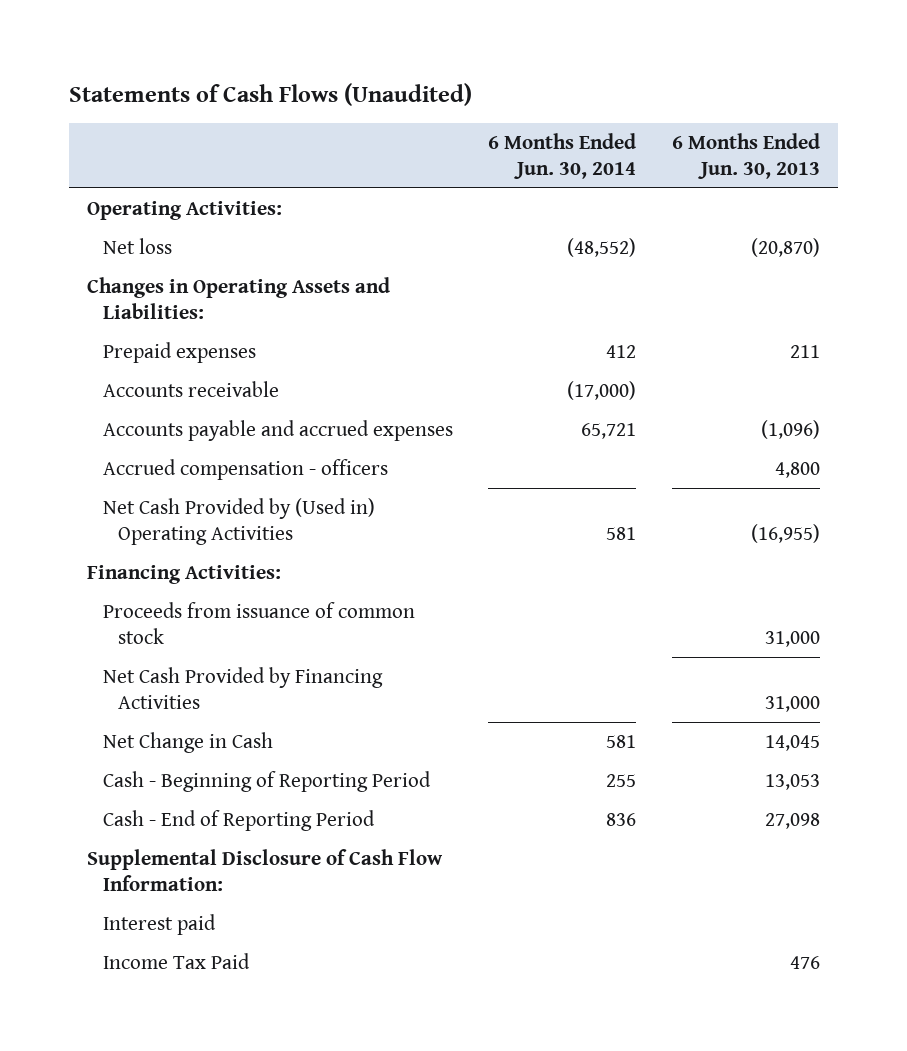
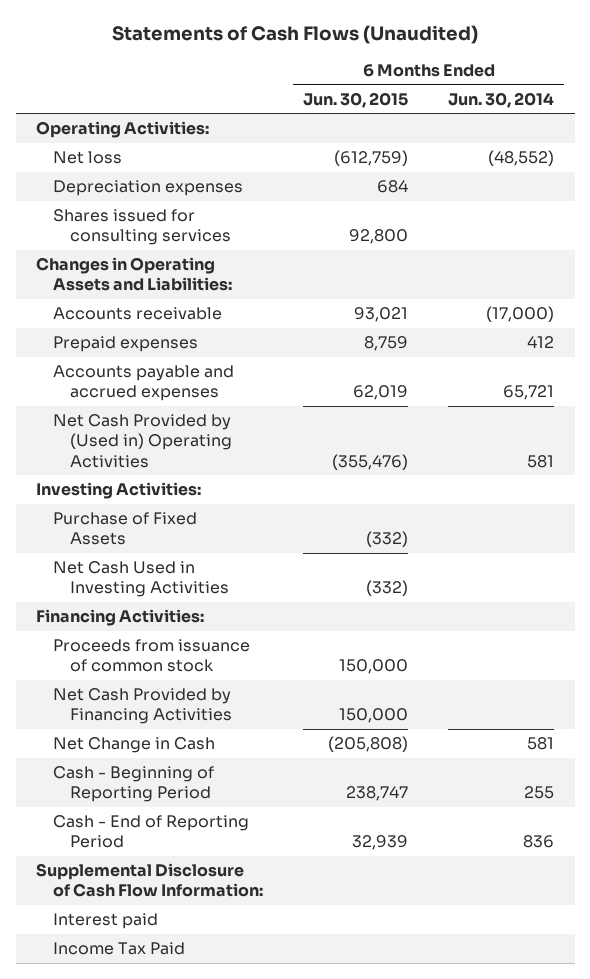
- | 6 Months Ended Jun. 30, 2014 | 6 Months Ended Jun. 30, 2013
+ | 6 Months Ended Jun. 30, 2015 | 6 Months Ended Jun. 30, 2014
+ Depreciation expenses | 684 |
+ Shares issued for consulting services | 92,800 |
moved down: Prepaid expenses | 8,759 | 412
- Accrued compensation - officers | | 4,800
+ Investing Activities:
+ Purchase of Fixed Assets | (332) |
+ Net Cash Used in Investing Activities | (332) |

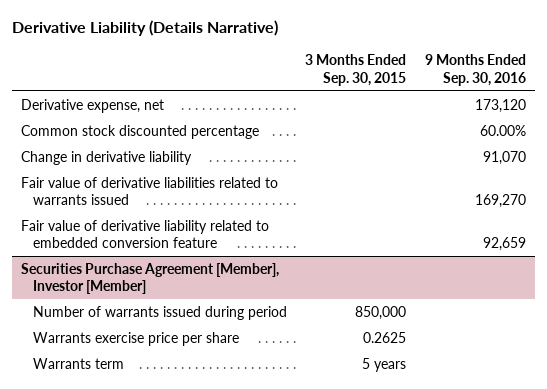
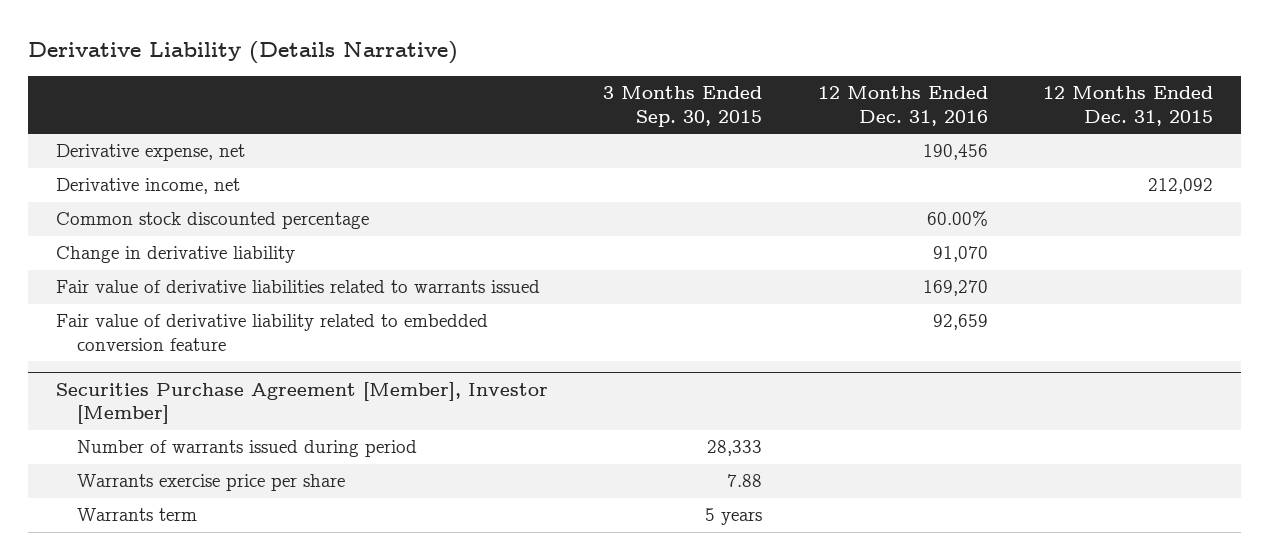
- | 3 Months Ended Sep. 30, 2015 | 9 Months Ended Sep. 30, 2016
+ | 3 Months Ended Sep. 30, 2015 | 12 Months Ended Dec. 31, 2016 | 12 Months Ended Dec. 31, 2015
+ Derivative income, net | | | 212,092
@ Securities Purchase Agreement [Member], Investor [Member]
- Number of warrants issued during period | 850,000 |
- Warrants exercise price per share | 0.2625 |
+ Number of warrants issued during period | 28,333 | |
+ Warrants exercise price per share | 7.88 | |

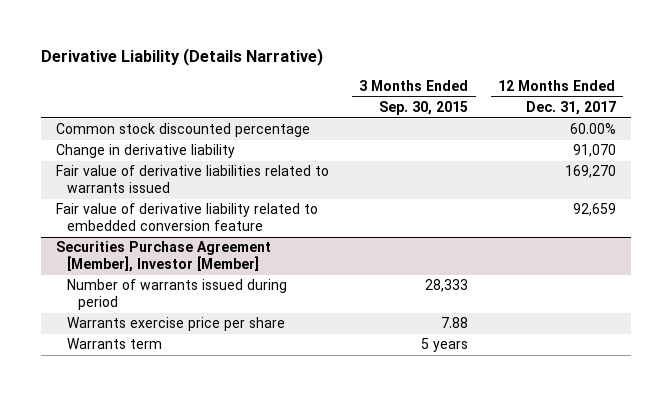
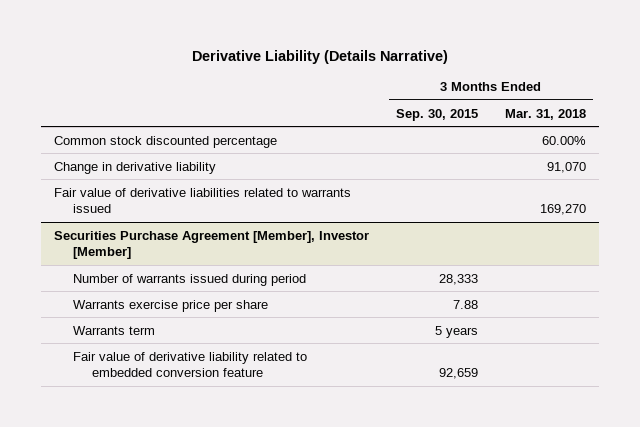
- | 3 Months Ended Sep. 30, 2015 | 12 Months Ended Dec. 31, 2017
+ | 3 Months Ended Sep. 30, 2015 | 3 Months Ended Mar. 31, 2018
- Fair value of derivative liability related to embedded conversion feature | | 92,659
@ Securities Purchase Agreement [Member], Investor [Member]
+ Fair value of derivative liability related to embedded conversion feature | 92,659 |

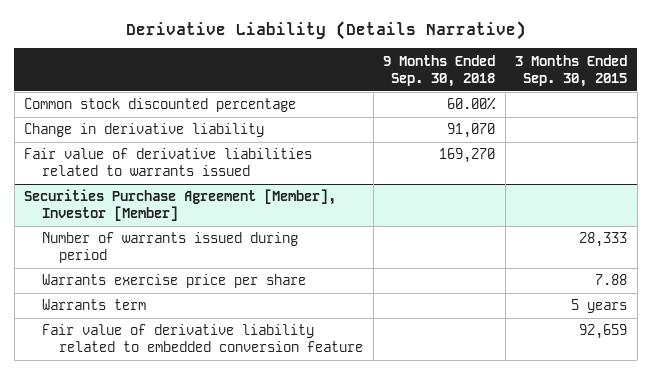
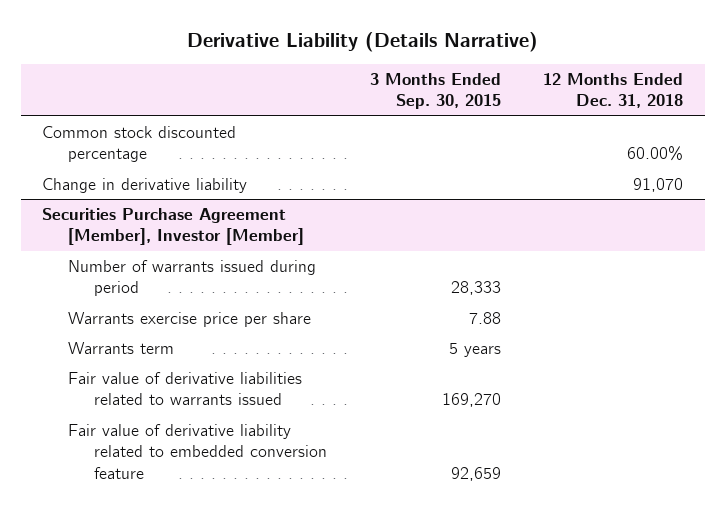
- | 9 Months Ended Sep. 30, 2018 | 3 Months Ended Sep. 30, 2015
+ | 3 Months Ended Sep. 30, 2015 | 12 Months Ended Dec. 31, 2018
- Fair value of derivative liabilities related to warrants issued | 169,270 |
@ Securities Purchase Agreement [Member], Investor [Member]
+ Fair value of derivative liabilities related to warrants issued | 169,270 |

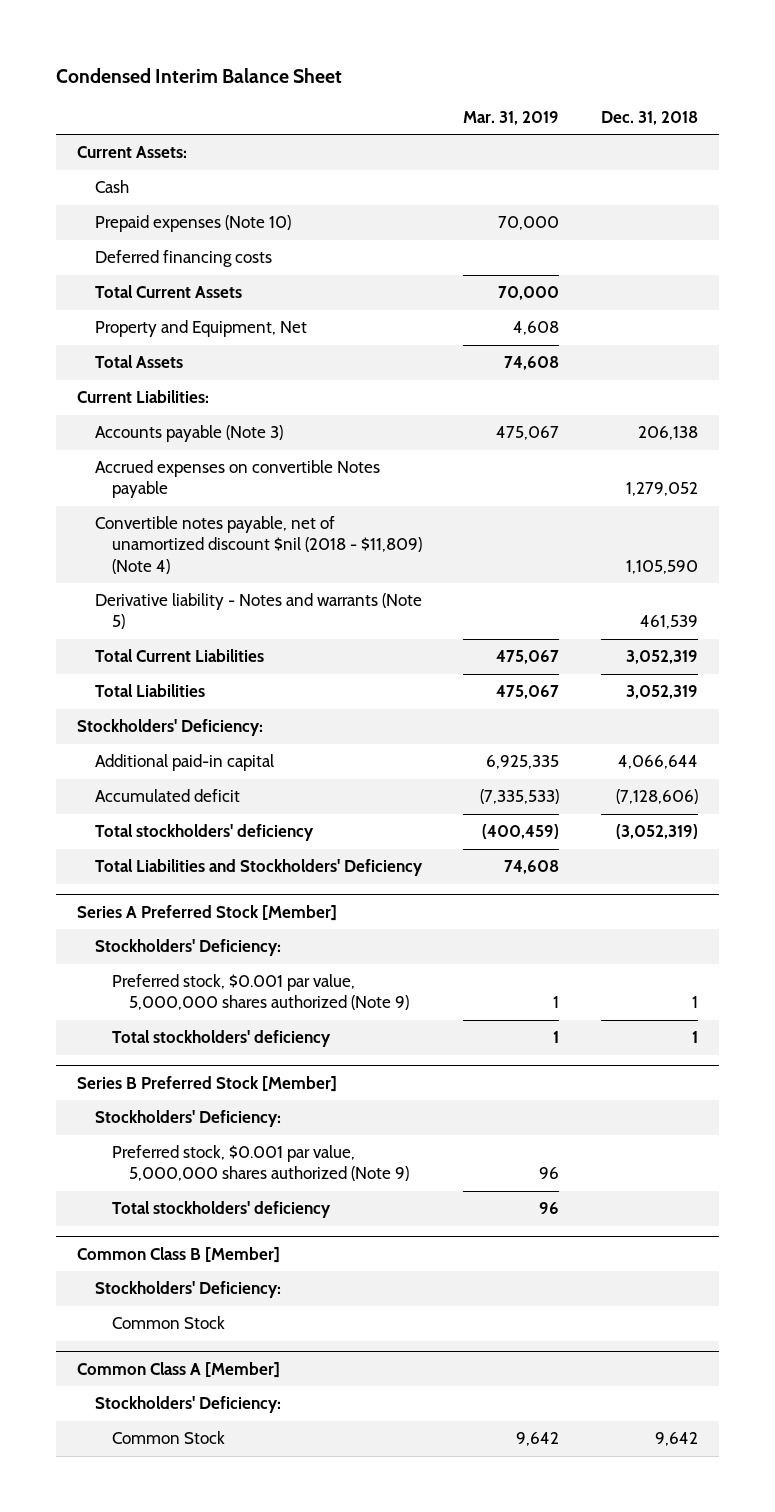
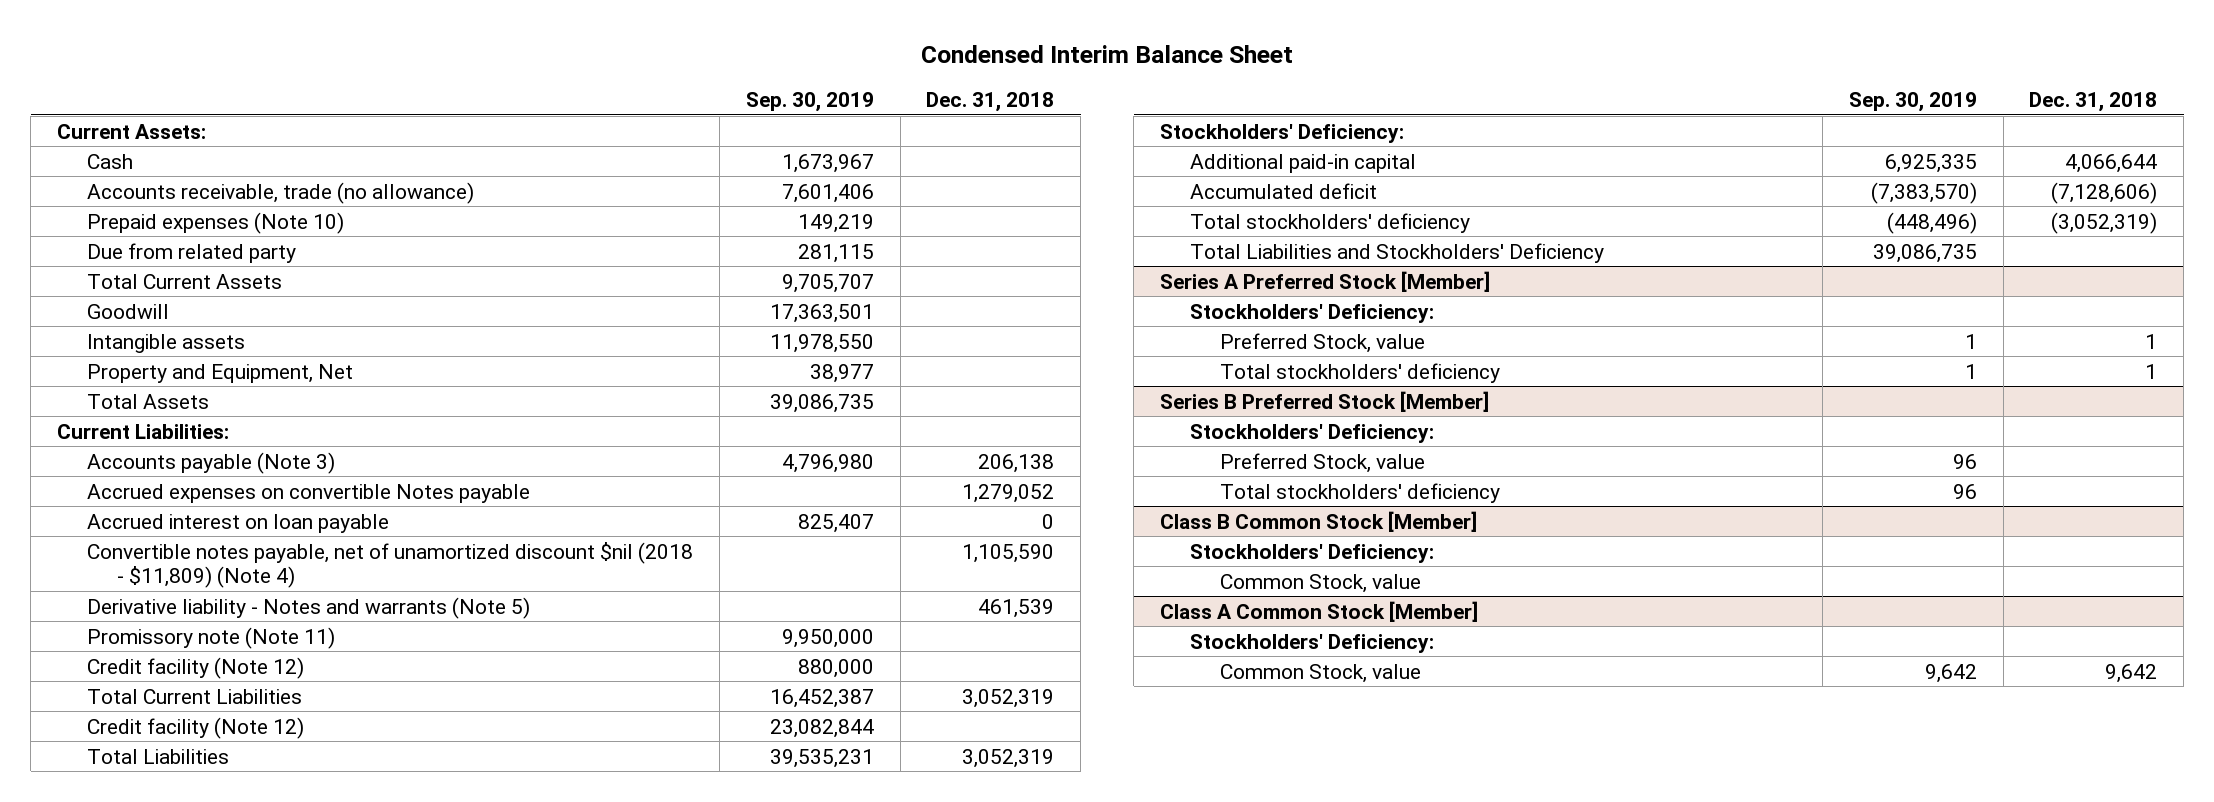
- | Mar. 31, 2019 | Dec. 31, 2018
+ | Sep. 30, 2019 | Dec. 31, 2018
+ Accounts receivable, trade (no allowance) | 7,601,406 |
- Deferred financing costs
+ Due from related party | 281,115 |
+ Goodwill | 17,363,501 |
+ Intangible assets | 11,978,550 |
+ Accrued interest on loan payable | 825,407 | 0
+ Promissory note (Note 11) | 9,950,000 |
+ Credit facility (Note 12) | 880,000 |
+ Credit facility (Note 12) | 23,082,844 |
@ Series A Preferred Stock [Member]
- Preferred stock, $0.001 par value, 5,000,000 shares authorized (Note 9) | 1 | 1
+ Preferred Stock, value | 1 | 1
@ Series B Preferred Stock [Member]
- Preferred stock, $0.001 par value, 5,000,000 shares authorized (Note 9) | 96 |
+ Preferred Stock, value | 96 |
- Common Class B [Member]
+ Class B Common Stock [Member]
- Common Stock
- Common Class A [Member]
+ Common Stock, value
+ Class A Common Stock [Member]
- Common Stock | 9,642 | 9,642
+ Common Stock, value | 9,642 | 9,642

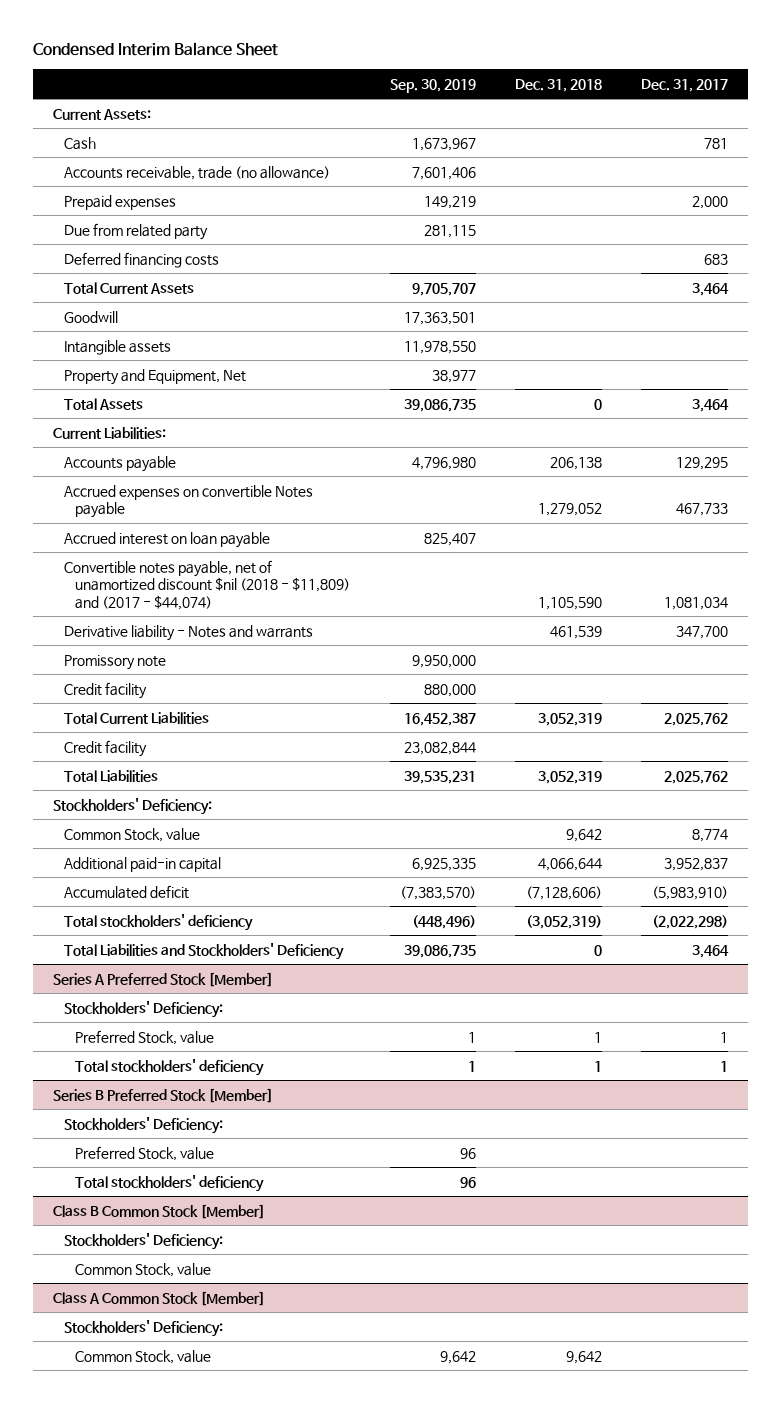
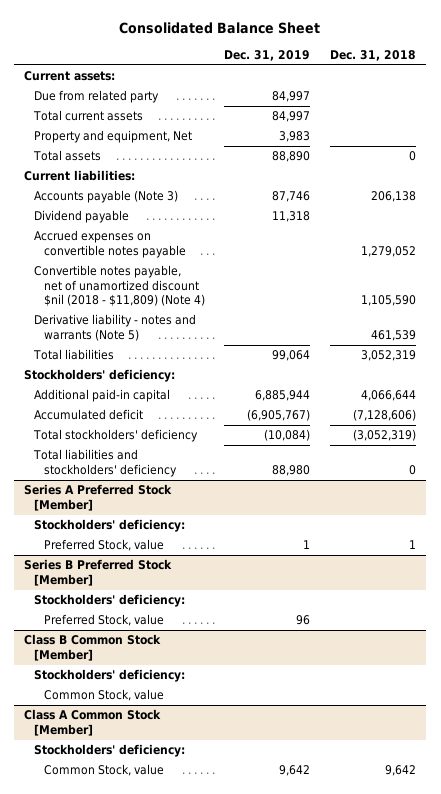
- Condensed Interim Balance Sheet
+ Consolidated Balance Sheet
- | Sep. 30, 2019 | Dec. 31, 2018 | Dec. 31, 2017
+ | Dec. 31, 2019 | Dec. 31, 2018
- Current Assets:
- Cash | 1,673,967 | | 781
- Accounts receivable, trade (no allowance) | 7,601,406 | |
- Prepaid expenses | 149,219 | | 2,000
+ Current assets:
- Deferred financing costs | | | 683
- Total Current Assets | 9,705,707 | | 3,464
- Goodwill | 17,363,501 | |
- Intangible assets | 11,978,550 | |
- Property and Equipment, Net | 38,977 | |
- Total Assets | 39,086,735 | 0 | 3,464
- Current Liabilities:
- Accounts payable | 4,796,980 | 206,138 | 129,295
- Accrued expenses on convertible Notes payable | | 1,279,052 | 467,733
- Accrued interest on loan payable | 825,407 | |
- Convertible notes payable, net of unamortized discount $nil (2018 - $11,809) and (2017 - $44,074) | | 1,105,590 | 1,081,034
- Derivative liability - Notes and warrants | | 461,539 | 347,700
- Promissory note | 9,950,000 | |
- Credit facility | 880,000 | |
- Total Current Liabilities | 16,452,387 | 3,052,319 | 2,025,762
- Credit facility | 23,082,844 | |
- Total Liabilities | 39,535,231 | 3,052,319 | 2,025,762
- Stockholders' Deficiency:
- Common Stock, value | | 9,642 | 8,774
+ Total current assets | 84,997 |
+ Property and equipment, Net | 3,983 |
+ Total assets | 88,890 | 0
+ Current liabilities:
+ Accounts payable (Note 3) | 87,746 | 206,138
+ Dividend payable | 11,318 |
+ Accrued expenses on convertible notes payable | | 1,279,052
+ Convertible notes payable, net of unamortized discount $nil (2018 - $11,809) (Note 4) | | 1,105,590
+ Derivative liability - notes and warrants (Note 5) | | 461,539
+ Total liabilities | 99,064 | 3,052,319
+ Stockholders' deficiency:
- Total Liabilities and Stockholders' Deficiency | 39,086,735 | 0 | 3,464
+ Total liabilities and stockholders' deficiency | 88,980 | 0
@ Series A Preferred Stock [Member]
- Stockholders' Deficiency:
+ Stockholders' deficiency:
- Total stockholders' deficiency | 1 | 1 | 1
@ Series B Preferred Stock [Member]
- Stockholders' Deficiency:
+ Stockholders' deficiency:
- Total stockholders' deficiency | 96 | |
@ Class B Common Stock [Member]
- Stockholders' Deficiency:
+ Stockholders' deficiency:
@ Class A Common Stock [Member]
- Stockholders' Deficiency:
+ Stockholders' deficiency:

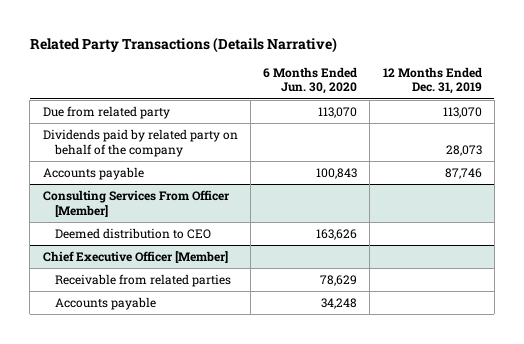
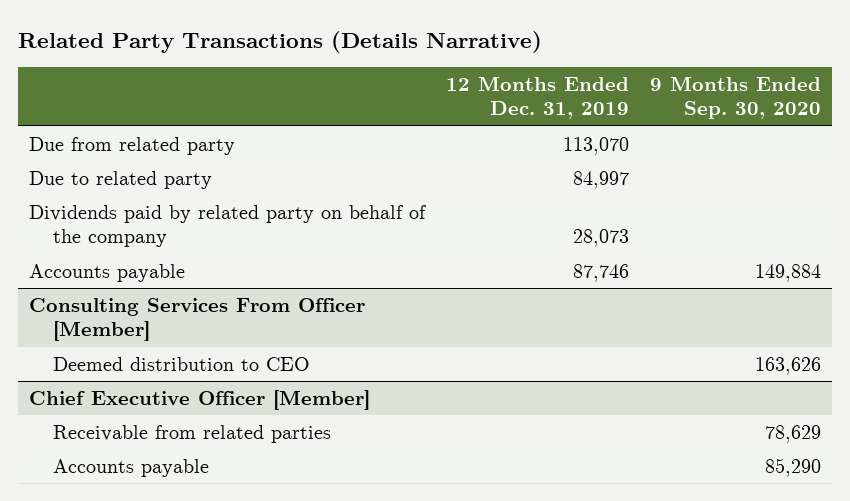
- | 6 Months Ended Jun. 30, 2020 | 12 Months Ended Dec. 31, 2019
+ | 12 Months Ended Dec. 31, 2019 | 9 Months Ended Sep. 30, 2020
+ Due to related party | 84,997 |

